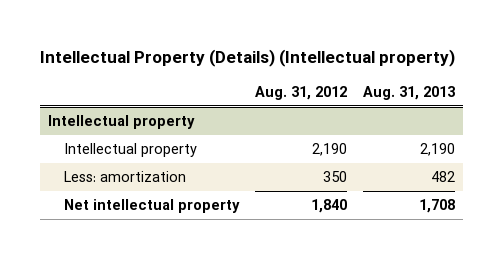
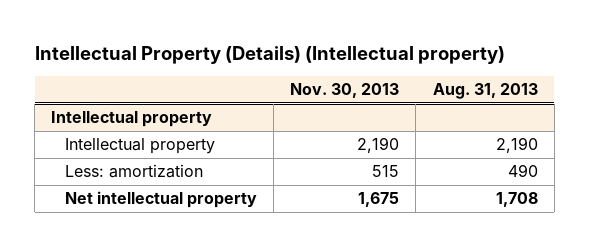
- | Aug. 31, 2012 | Aug. 31, 2013
+ | Nov. 30, 2013 | Aug. 31, 2013
@ Intellectual property
- Less: amortization | 350 | 482
+ Less: amortization | 515 | 490

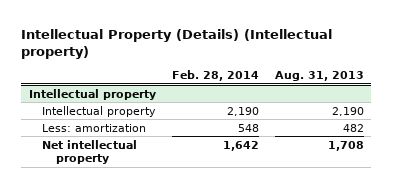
- | Nov. 30, 2013 | Aug. 31, 2013
+ | Feb. 28, 2014 | Aug. 31, 2013
@ Intellectual property
- Less: amortization | 515 | 490
+ Less: amortization | 548 | 482

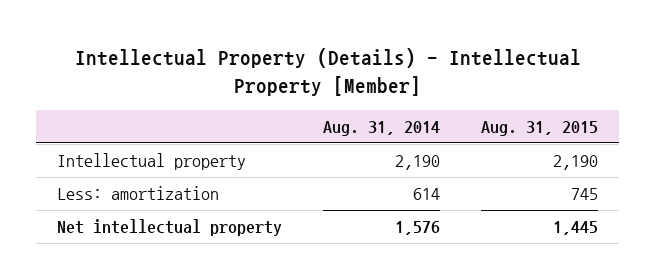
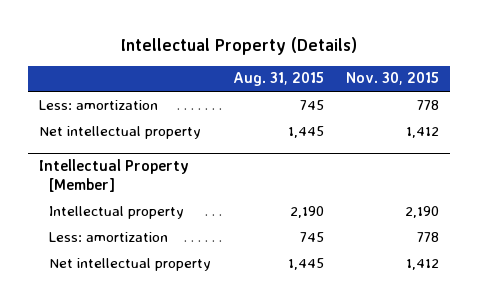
- Intellectual Property (Details) - Intellectual Property [Member]
+ Intellectual Property (Details)
- | Aug. 31, 2014 | Aug. 31, 2015
+ | Aug. 31, 2015 | Nov. 30, 2015
+ Less: amortization | 745 | 778
+ Net intellectual property | 1,445 | 1,412
+ Intellectual Property [Member]

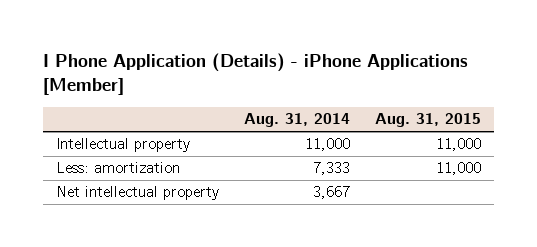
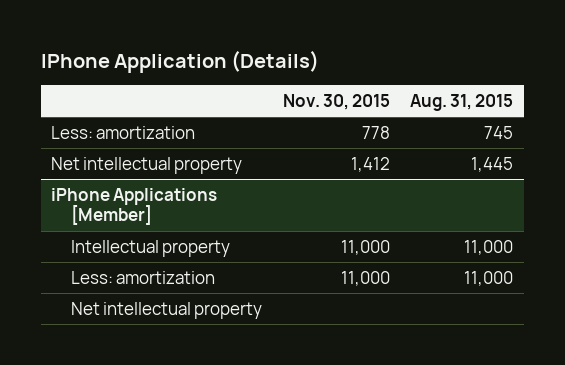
- I Phone Application (Details) - iPhone Applications [Member]
+ IPhone Application (Details)
- | Aug. 31, 2014 | Aug. 31, 2015
+ | Nov. 30, 2015 | Aug. 31, 2015
+ Less: amortization | 778 | 745
+ Net intellectual property | 1,412 | 1,445
+ iPhone Applications [Member]

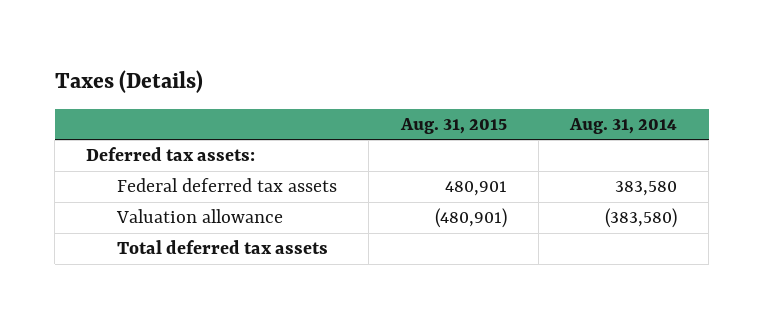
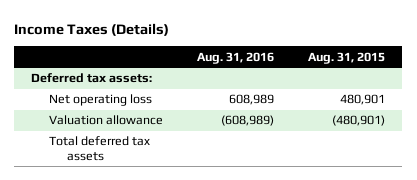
- Taxes (Details)
+ Income Taxes (Details)
- | Aug. 31, 2015 | Aug. 31, 2014
+ | Aug. 31, 2016 | Aug. 31, 2015
- Federal deferred tax assets | 480,901 | 383,580
+ Net operating loss | 608,989 | 480,901

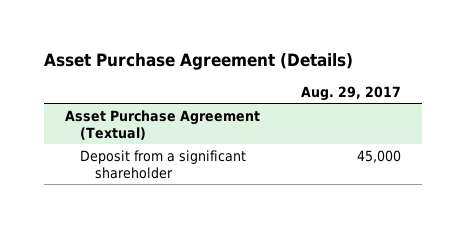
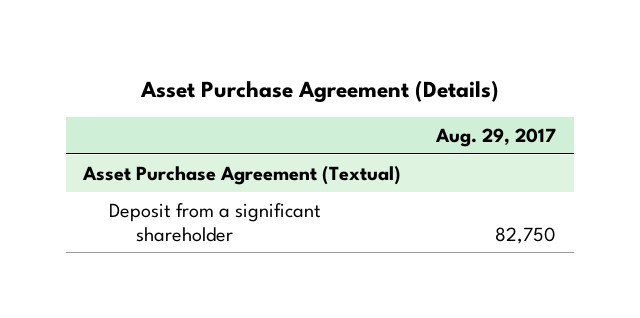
- Deposit from a significant shareholder | 45,000
+ Deposit from a significant shareholder | 82,750

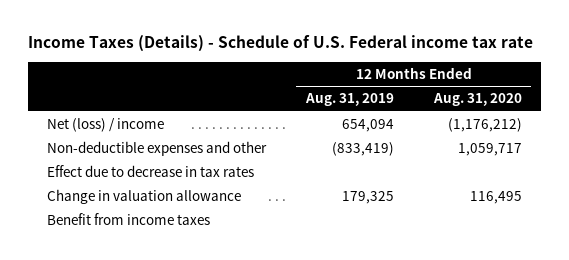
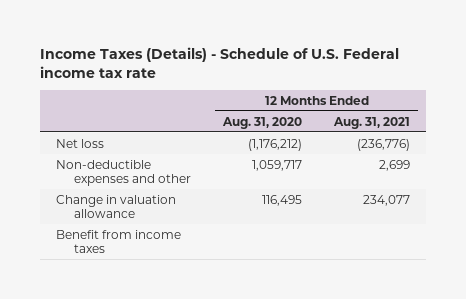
- | 12 Months Ended Aug. 31, 2019 | 12 Months Ended Aug. 31, 2020
+ | 12 Months Ended Aug. 31, 2020 | 12 Months Ended Aug. 31, 2021
- Net (loss) / income | 654,094 | (1,176,212)
+ Net loss | (1,176,212) | (236,776)
- Effect due to decrease in tax rates

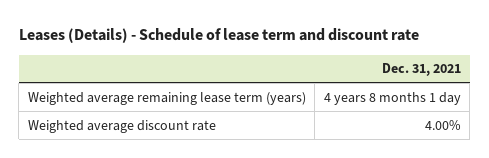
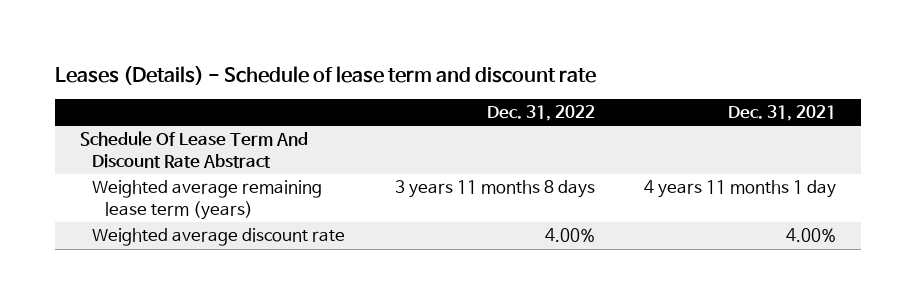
- | Dec. 31, 2021
+ | Dec. 31, 2022 | Dec. 31, 2021
- Weighted average remaining lease term (years) | 4 years 8 months 1 day
+ Schedule Of Lease Term And Discount Rate Abstract
+ Weighted average remaining lease term (years) | 3 years 11 months 8 days | 4 years 11 months 1 day

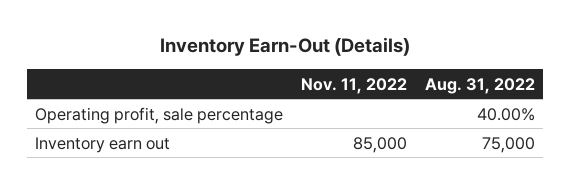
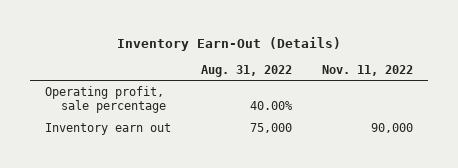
- | Nov. 11, 2022 | Aug. 31, 2022
+ | Aug. 31, 2022 | Nov. 11, 2022
- Inventory earn out | 85,000 | 75,000
+ Inventory earn out | 75,000 | 90,000

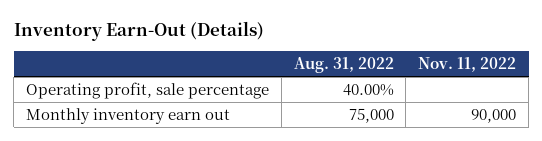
- Inventory earn out | 75,000 | 90,000
+ Monthly inventory earn out | 75,000 | 90,000

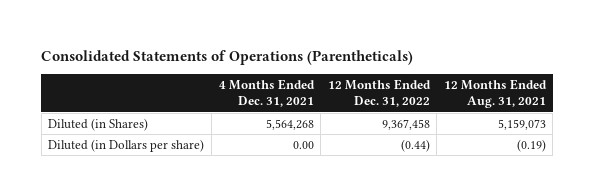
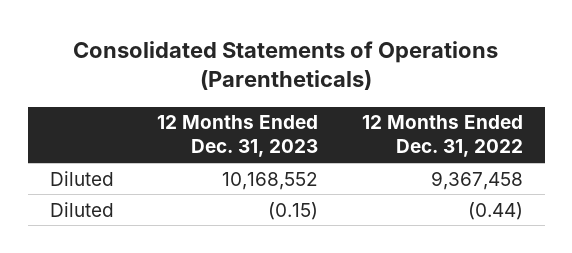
- | 4 Months Ended Dec. 31, 2021 | 12 Months Ended Dec. 31, 2022 | 12 Months Ended Aug. 31, 2021
+ | 12 Months Ended Dec. 31, 2023 | 12 Months Ended Dec. 31, 2022
- Diluted (in Shares) | 5,564,268 | 9,367,458 | 5,159,073
- Diluted (in Dollars per share) | 0.00 | (0.44) | (0.19)
+ Diluted | 10,168,552 | 9,367,458
+ Diluted | (0.15) | (0.44)

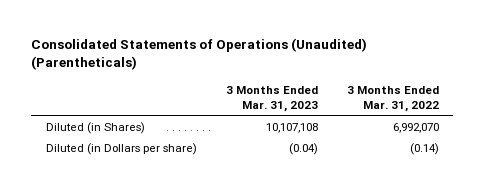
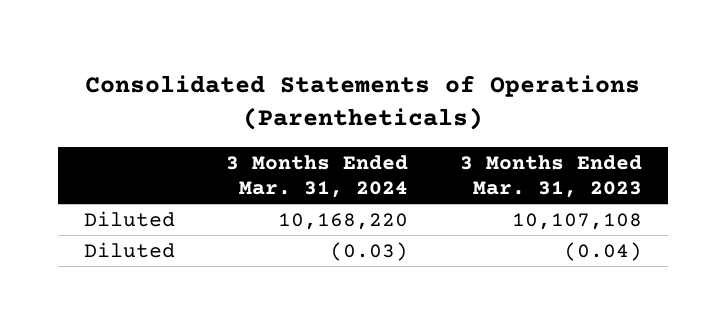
- Consolidated Statements of Operations (Unaudited) (Parentheticals)
+ Consolidated Statements of Operations (Parentheticals)
- | 3 Months Ended Mar. 31, 2023 | 3 Months Ended Mar. 31, 2022
+ | 3 Months Ended Mar. 31, 2024 | 3 Months Ended Mar. 31, 2023
- Diluted (in Shares) | 10,107,108 | 6,992,070
- Diluted (in Dollars per share) | (0.04) | (0.14)
+ Diluted | 10,168,220 | 10,107,108
+ Diluted | (0.03) | (0.04)

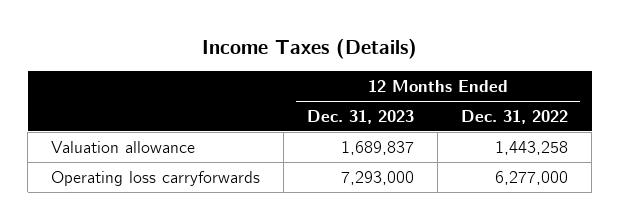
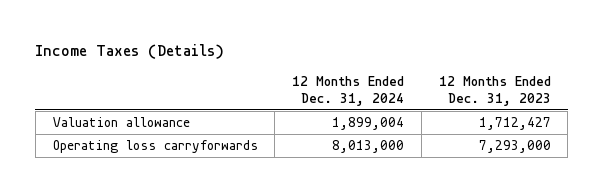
- | 12 Months Ended Dec. 31, 2023 | 12 Months Ended Dec. 31, 2022
+ | 12 Months Ended Dec. 31, 2024 | 12 Months Ended Dec. 31, 2023
- Valuation allowance | 1,689,837 | 1,443,258
+ Valuation allowance | 1,899,004 | 1,712,427

